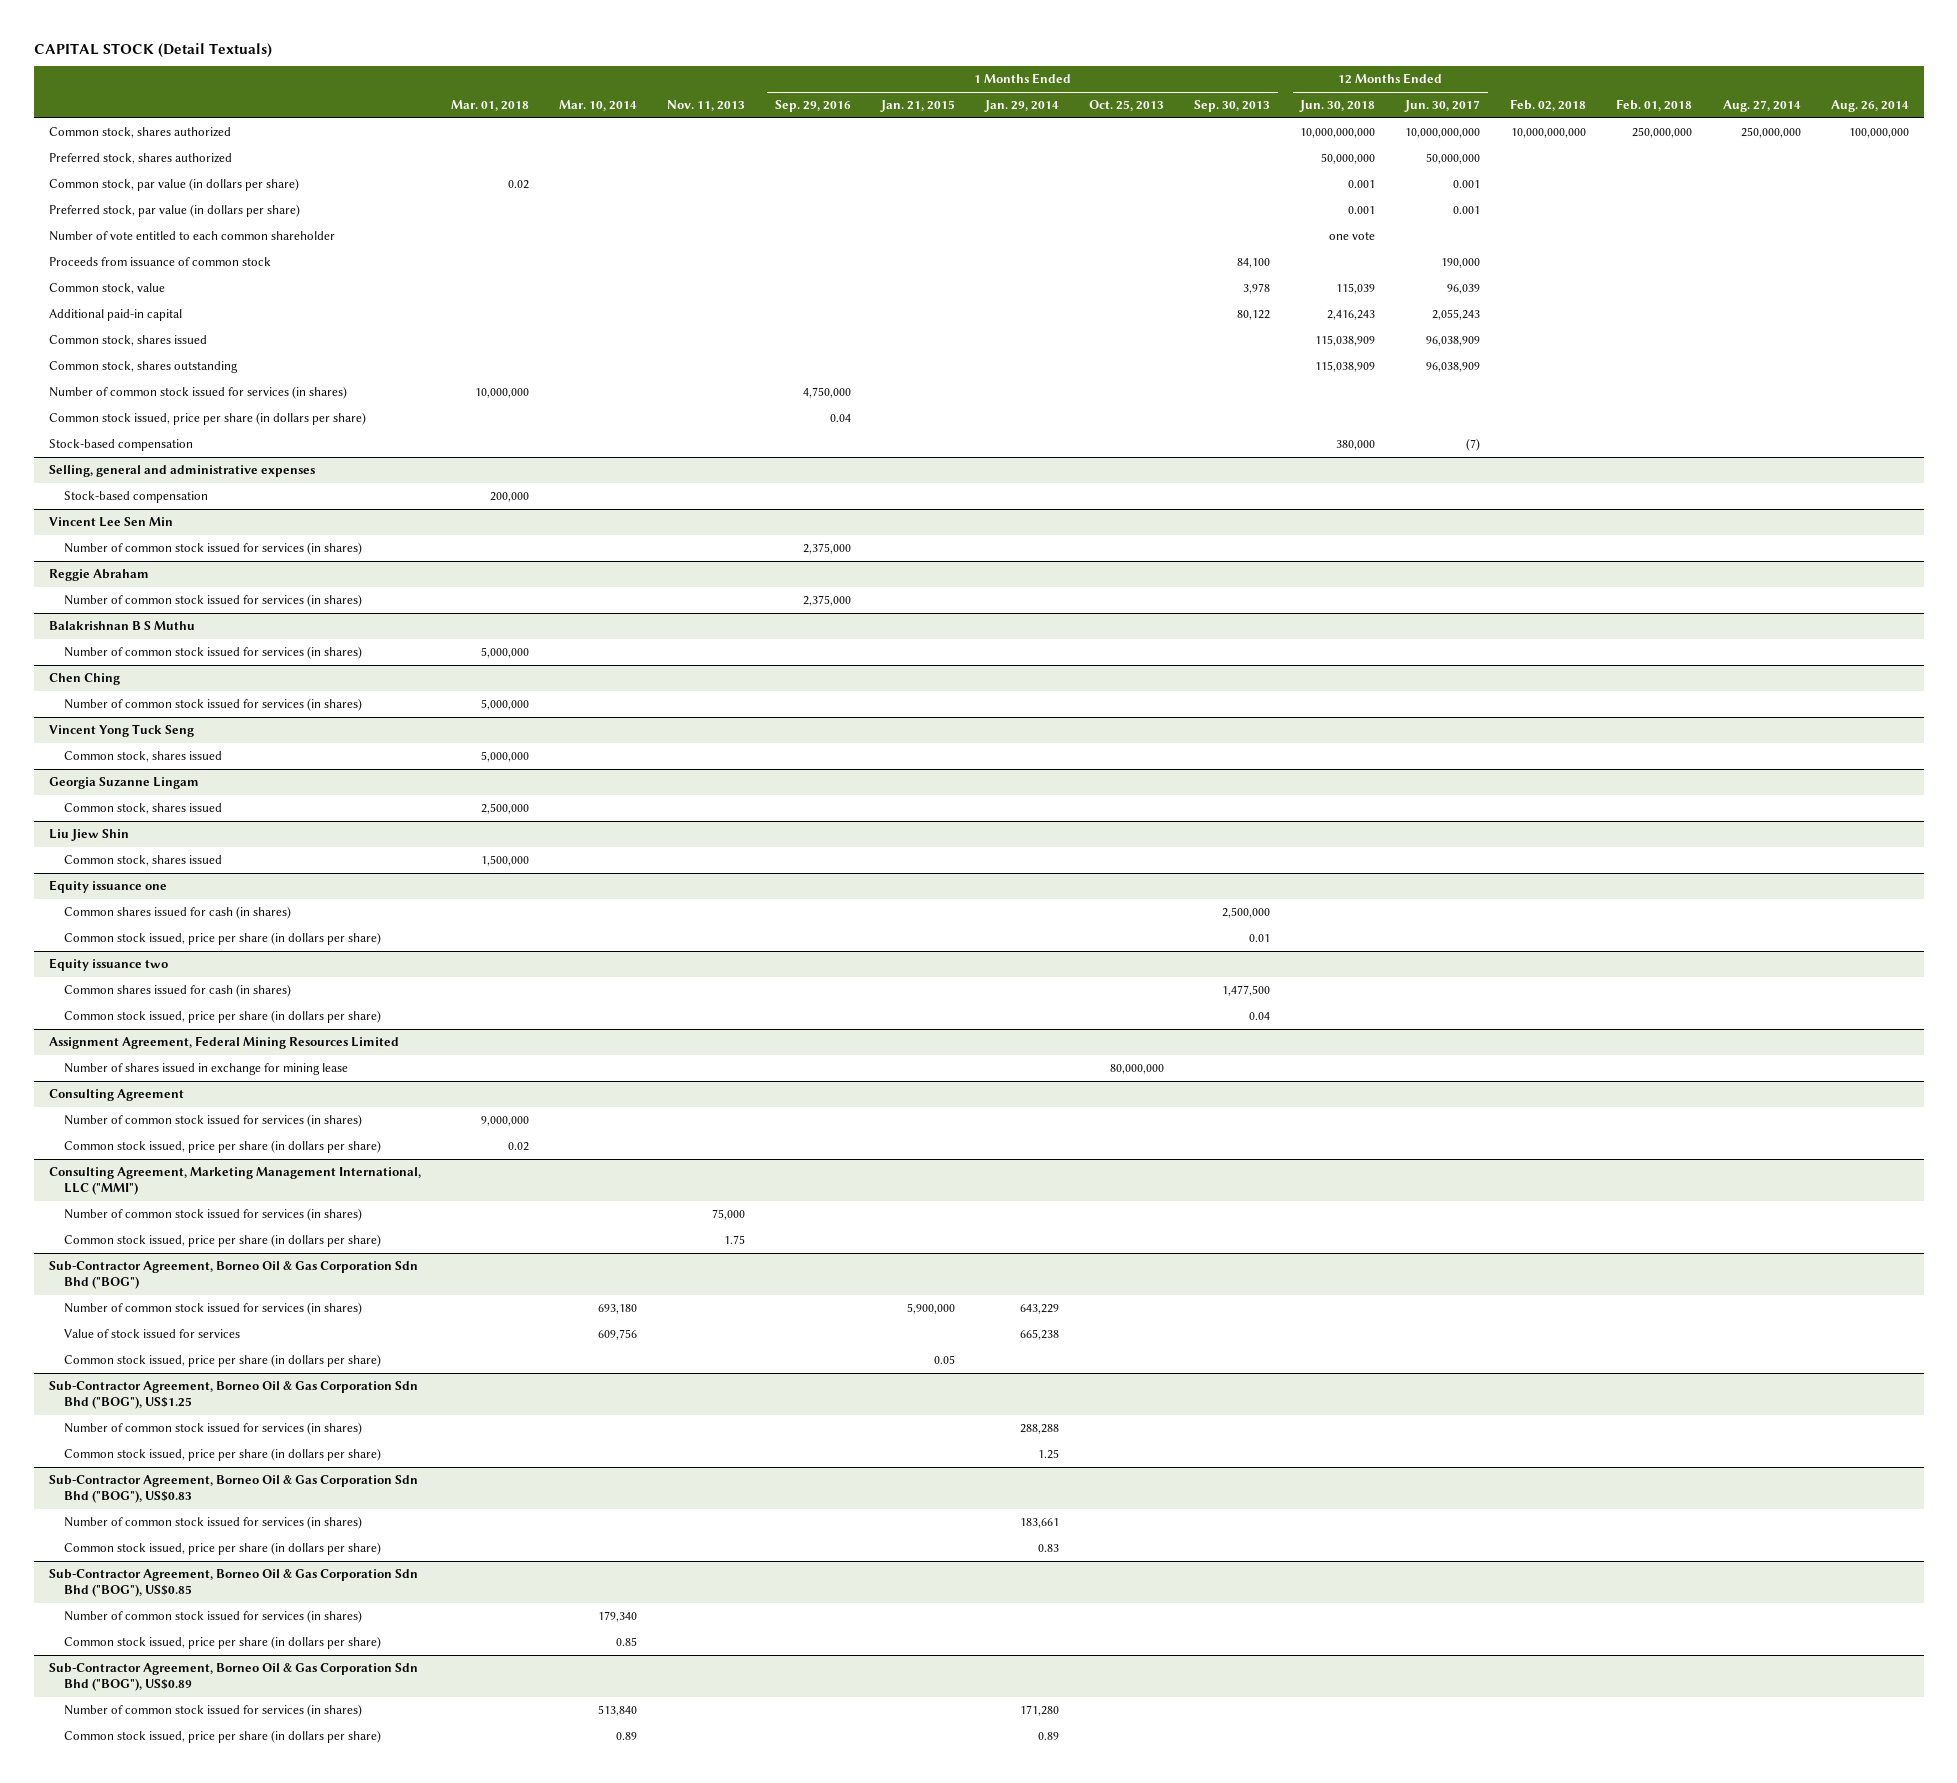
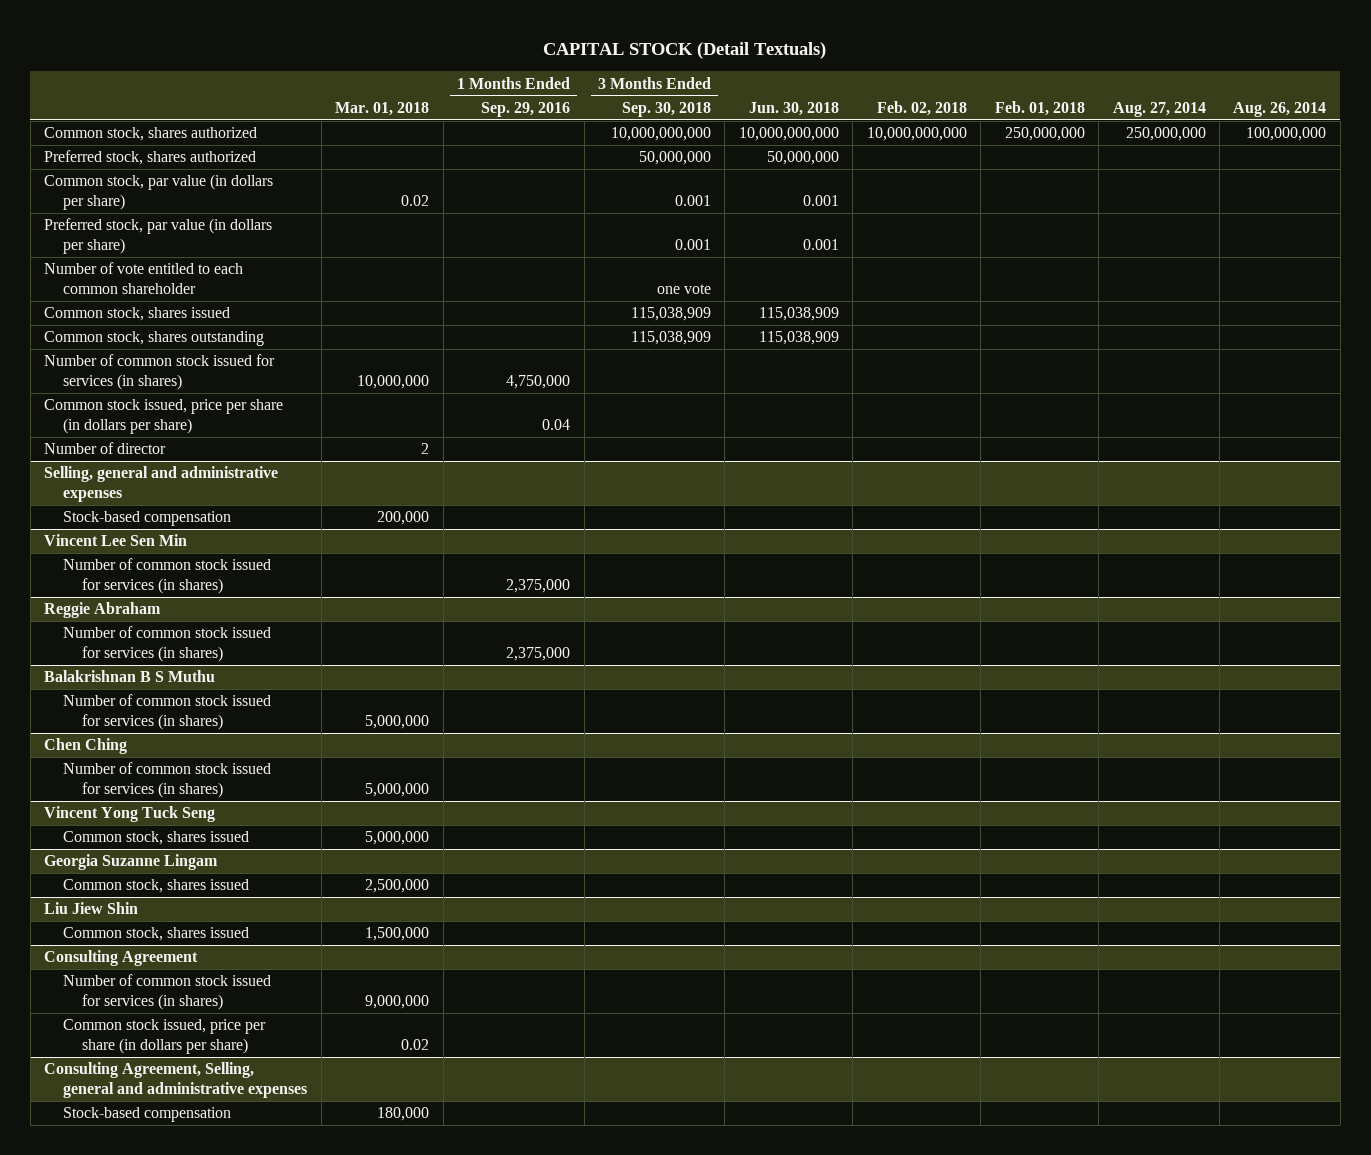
- | Mar. 01, 2018 | Mar. 10, 2014 | Nov. 11, 2013 | 1 Months Ended Sep. 29, 2016 | 1 Months Ended Jan. 21, 2015 | 1 Months Ended Jan. 29, 2014 | 1 Months Ended Oct. 25, 2013 | 1 Months Ended Sep. 30, 2013 | 12 Months Ended Jun. 30, 2018 | 12 Months Ended Jun. 30, 2017 | Feb. 02, 2018 | Feb. 01, 2018 | Aug. 27, 2014 | Aug. 26, 2014
+ | Mar. 01, 2018 | 1 Months Ended Sep. 29, 2016 | 3 Months Ended Sep. 30, 2018 | Jun. 30, 2018 | Feb. 02, 2018 | Feb. 01, 2018 | Aug. 27, 2014 | Aug. 26, 2014
- Proceeds from issuance of common stock | | | | | | | | 84,100 | | 190,000 | | | |
- Common stock, value | | | | | | | | 3,978 | 115,039 | 96,039 | | | |
- Additional paid-in capital | | | | | | | | 80,122 | 2,416,243 | 2,055,243 | | | |
- Stock-based compensation | | | | | | | | | 380,000 | (7) | | | |
+ Number of director | 2 | | | | | | |
- Equity issuance one
- Common shares issued for cash (in shares) | | | | | | | | 2,500,000 | | | | | |
- Common stock issued, price per share (in dollars per share) | | | | | | | | 0.01 | | | | | |
- Equity issuance two
- Common shares issued for cash (in shares) | | | | | | | | 1,477,500 | | | | | |
- Common stock issued, price per share (in dollars per share) | | | | | | | | 0.04 | | | | | |
- Assignment Agreement, Federal Mining Resources Limited
- Number of shares issued in exchange for mining lease | | | | | | | 80,000,000 | | | | | | |
- Consulting Agreement, Marketing Management International, LLC ("MMI")
- Number of common stock issued for services (in shares) | | | 75,000 | | | | | | | | | | |
- Common stock issued, price per share (in dollars per share) | | | 1.75 | | | | | | | | | | |
- Sub-Contractor Agreement, Borneo Oil & Gas Corporation Sdn Bhd ("BOG")
- Number of common stock issued for services (in shares) | | 693,180 | | | 5,900,000 | 643,229 | | | | | | | |
- Value of stock issued for services | | 609,756 | | | | 665,238 | | | | | | | |
- Common stock issued, price per share (in dollars per share) | | | | | 0.05 | | | | | | | | |
- Sub-Contractor Agreement, Borneo Oil & Gas Corporation Sdn Bhd ("BOG"), US$1.25
- Number of common stock issued for services (in shares) | | | | | | 288,288 | | | | | | | |
- Common stock issued, price per share (in dollars per share) | | | | | | 1.25 | | | | | | | |
- Sub-Contractor Agreement, Borneo Oil & Gas Corporation Sdn Bhd ("BOG"), US$0.83
- Number of common stock issued for services (in shares) | | | | | | 183,661 | | | | | | | |
- Common stock issued, price per share (in dollars per share) | | | | | | 0.83 | | | | | | | |
- Sub-Contractor Agreement, Borneo Oil & Gas Corporation Sdn Bhd ("BOG"), US$0.85
- Number of common stock issued for services (in shares) | | 179,340 | | | | | | | | | | | |
- Common stock issued, price per share (in dollars per share) | | 0.85 | | | | | | | | | | | |
- Sub-Contractor Agreement, Borneo Oil & Gas Corporation Sdn Bhd ("BOG"), US$0.89
- Number of common stock issued for services (in shares) | | 513,840 | | | | 171,280 | | | | | | | |
- Common stock issued, price per share (in dollars per share) | | 0.89 | | | | 0.89 | | | | | | | |
+ Consulting Agreement, Selling, general and administrative expenses
+ Stock-based compensation | 180,000 | | | | | | |

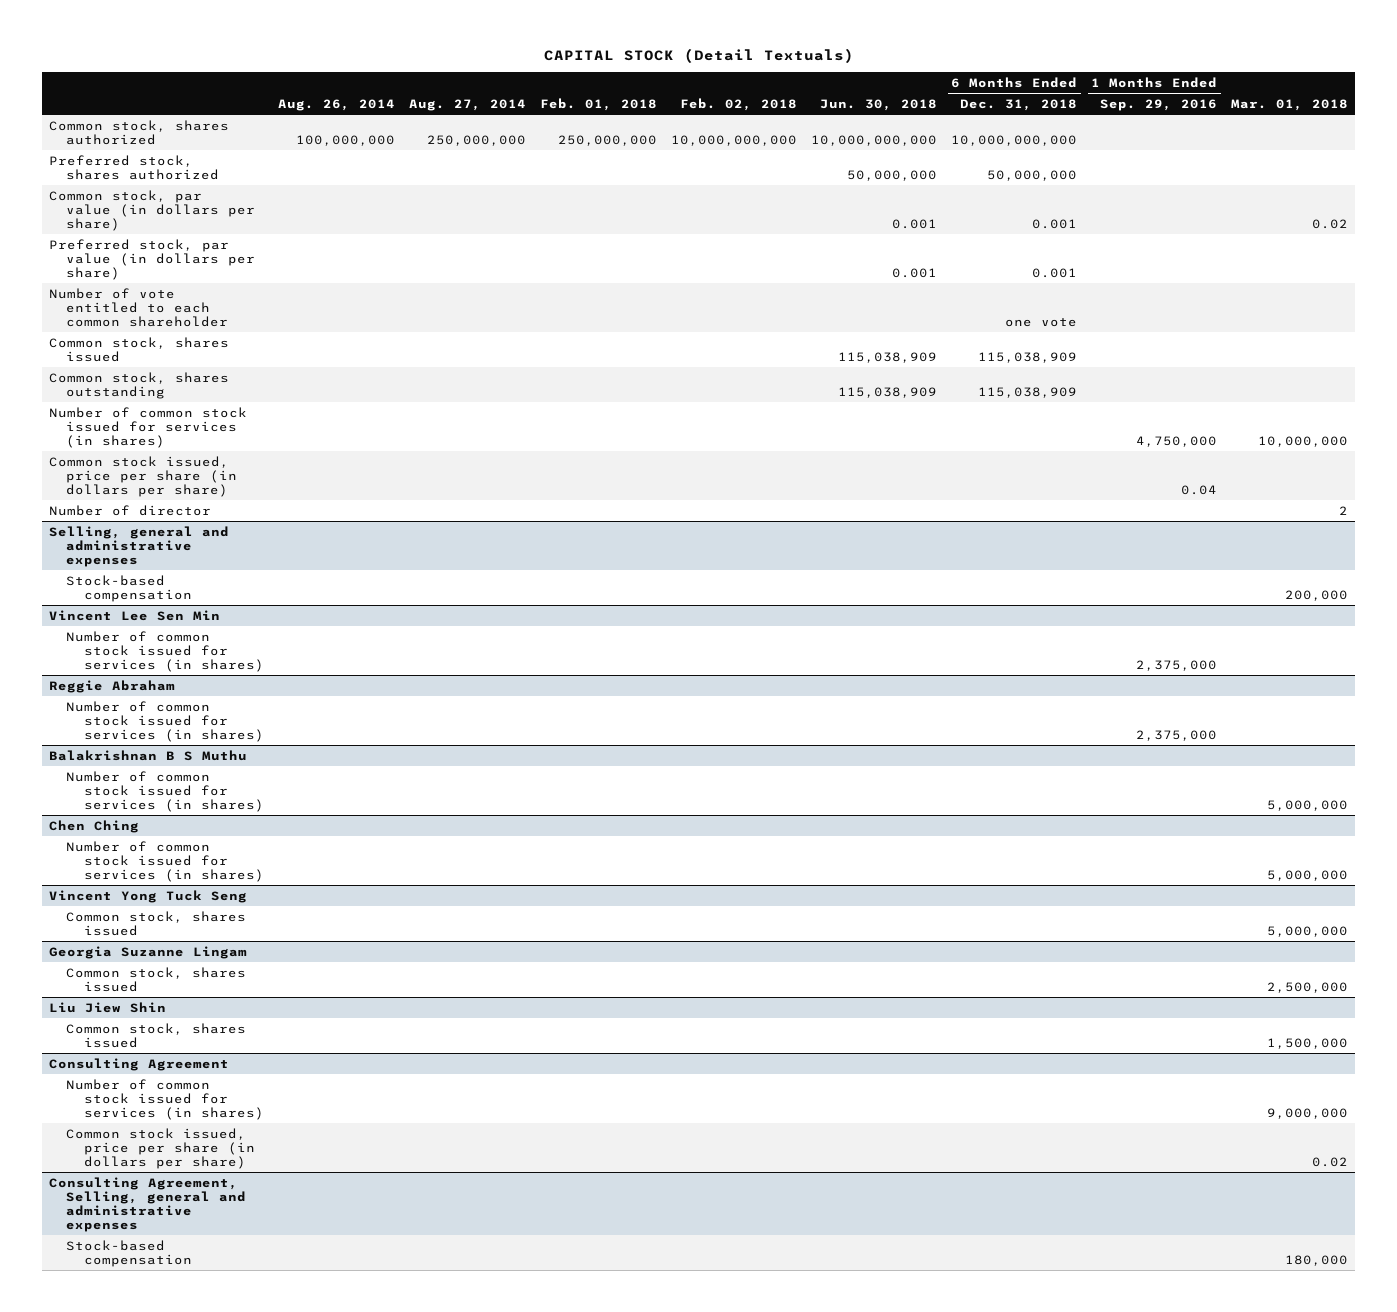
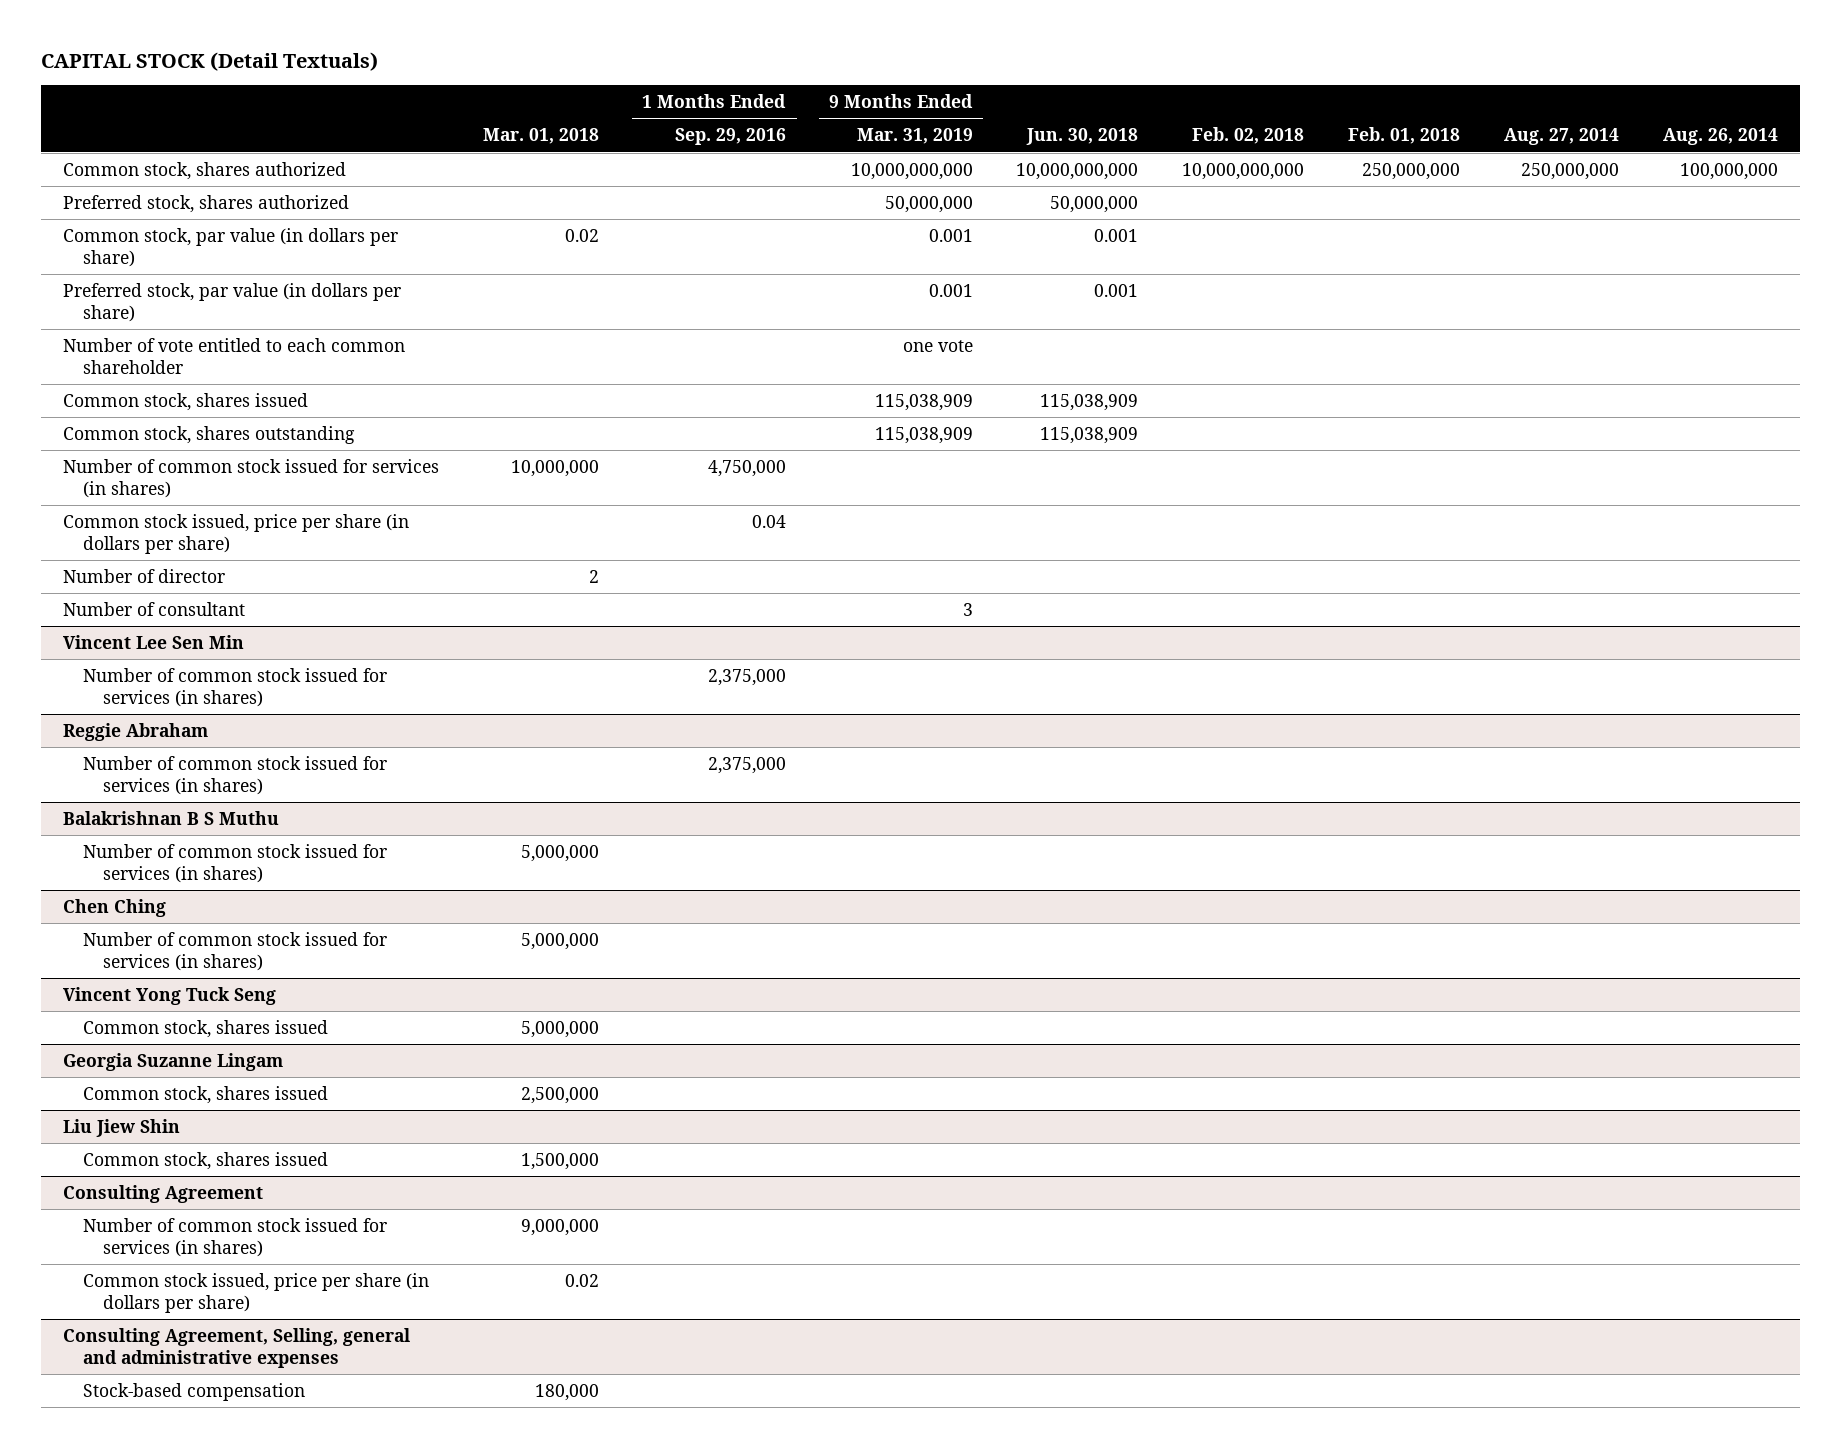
- | Aug. 26, 2014 | Aug. 27, 2014 | Feb. 01, 2018 | Feb. 02, 2018 | Jun. 30, 2018 | 6 Months Ended Dec. 31, 2018 | 1 Months Ended Sep. 29, 2016 | Mar. 01, 2018
+ | Mar. 01, 2018 | 1 Months Ended Sep. 29, 2016 | 9 Months Ended Mar. 31, 2019 | Jun. 30, 2018 | Feb. 02, 2018 | Feb. 01, 2018 | Aug. 27, 2014 | Aug. 26, 2014
- Selling, general and administrative expenses
- Stock-based compensation | | | | | | | | 200,000
+ Number of consultant | | | 3 | | | | |

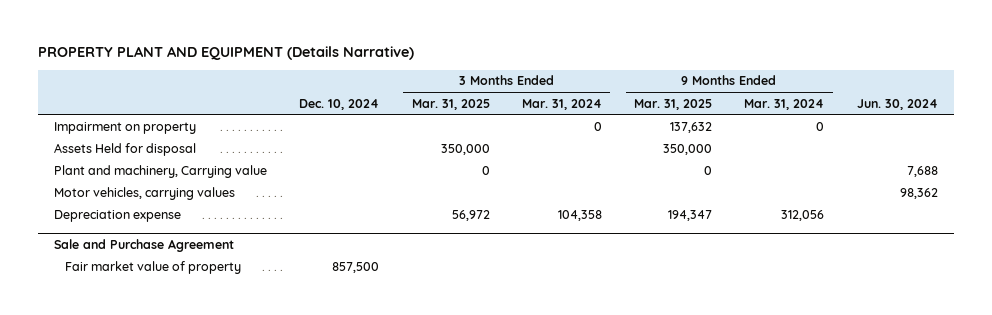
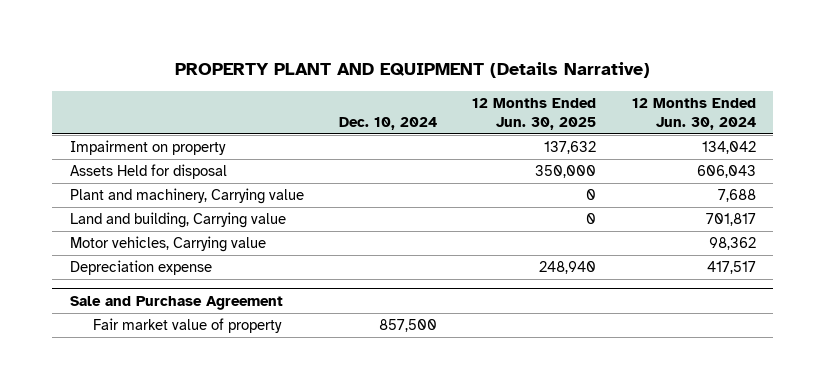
- | Dec. 10, 2024 | 3 Months Ended Mar. 31, 2025 | 3 Months Ended Mar. 31, 2024 | 9 Months Ended Mar. 31, 2025 | 9 Months Ended Mar. 31, 2024 | Jun. 30, 2024
+ | Dec. 10, 2024 | 12 Months Ended Jun. 30, 2025 | 12 Months Ended Jun. 30, 2024
- Motor vehicles, carrying values | | | | | | 98,362
+ Land and building, Carrying value | | 0 | 701,817
+ Motor vehicles, Carrying value | | | 98,362

